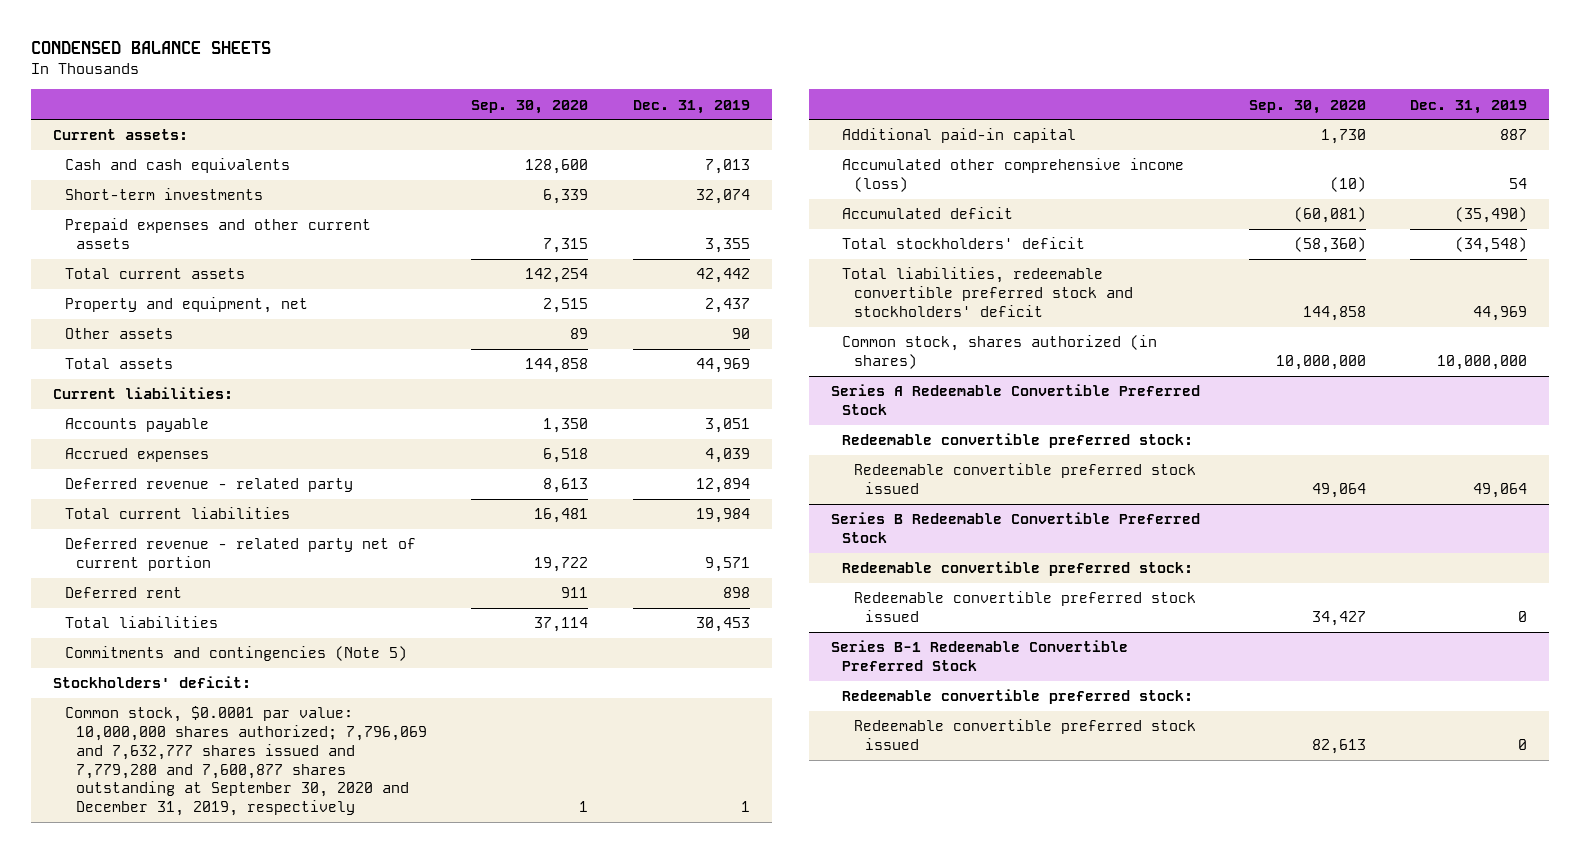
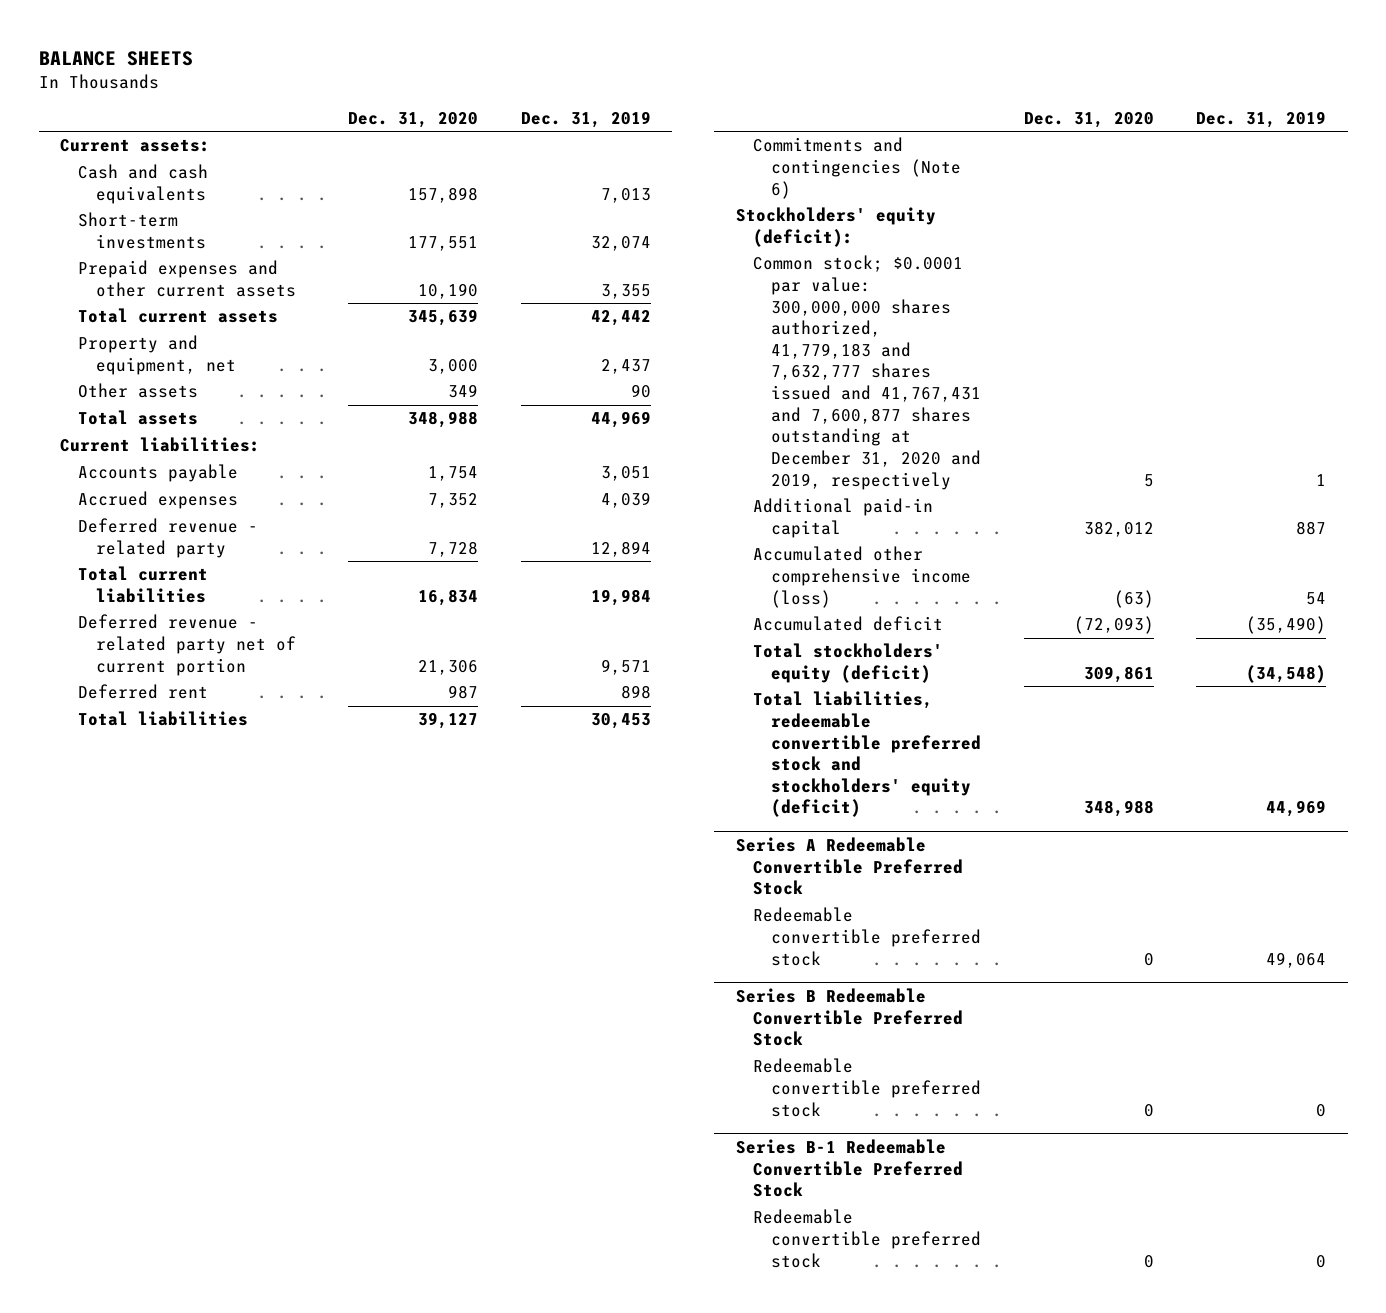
- CONDENSED BALANCE SHEETS
+ BALANCE SHEETS
- | Sep. 30, 2020 | Dec. 31, 2019
+ | Dec. 31, 2020 | Dec. 31, 2019
- Commitments and contingencies (Note 5)
- Stockholders' deficit:
- Common stock, $0.0001 par value: 10,000,000 shares authorized; 7,796,069 and 7,632,777 shares issued and 7,779,280 and 7,600,877 shares outstanding at September 30, 2020 and December 31, 2019, respectively | 1 | 1
+ Commitments and contingencies (Note 6)
+ Stockholders' equity (deficit):
+ Common stock; $0.0001 par value: 300,000,000 shares authorized, 41,779,183 and 7,632,777 shares issued and 41,767,431 and 7,600,877 shares outstanding at December 31, 2020 and 2019, respectively | 5 | 1
- Total stockholders' deficit | (58,360) | (34,548)
- Total liabilities, redeemable convertible preferred stock and stockholders' deficit | 144,858 | 44,969
- Common stock, shares authorized (in shares) | 10,000,000 | 10,000,000
+ Total stockholders' equity (deficit) | 309,861 | (34,548)
+ Total liabilities, redeemable convertible preferred stock and stockholders' equity (deficit) | 348,988 | 44,969
@ Series A Redeemable Convertible Preferred Stock
- Redeemable convertible preferred stock:
- Redeemable convertible preferred stock issued | 49,064 | 49,064
+ Redeemable convertible preferred stock | 0 | 49,064
@ Series B Redeemable Convertible Preferred Stock
- Redeemable convertible preferred stock:
- Redeemable convertible preferred stock issued | 34,427 | 0
+ Redeemable convertible preferred stock | 0 | 0
@ Series B-1 Redeemable Convertible Preferred Stock
- Redeemable convertible preferred stock:
- Redeemable convertible preferred stock issued | 82,613 | 0
+ Redeemable convertible preferred stock | 0 | 0

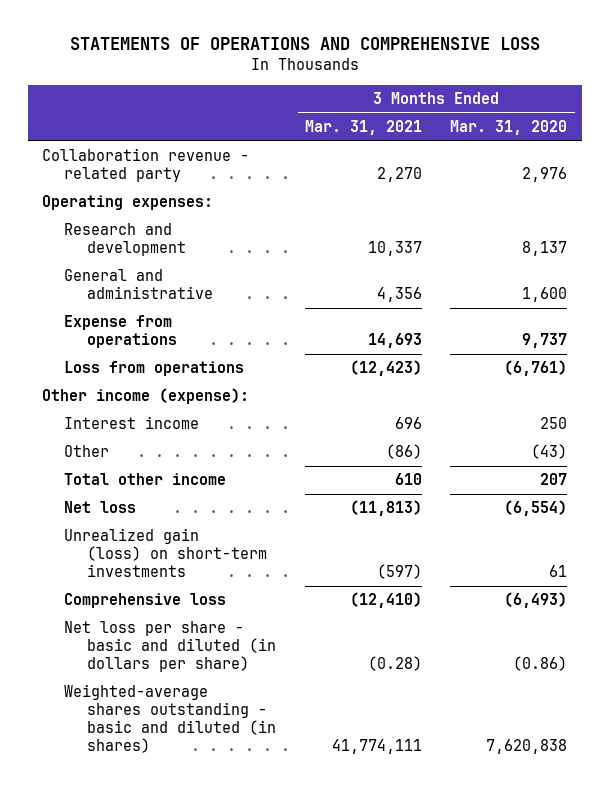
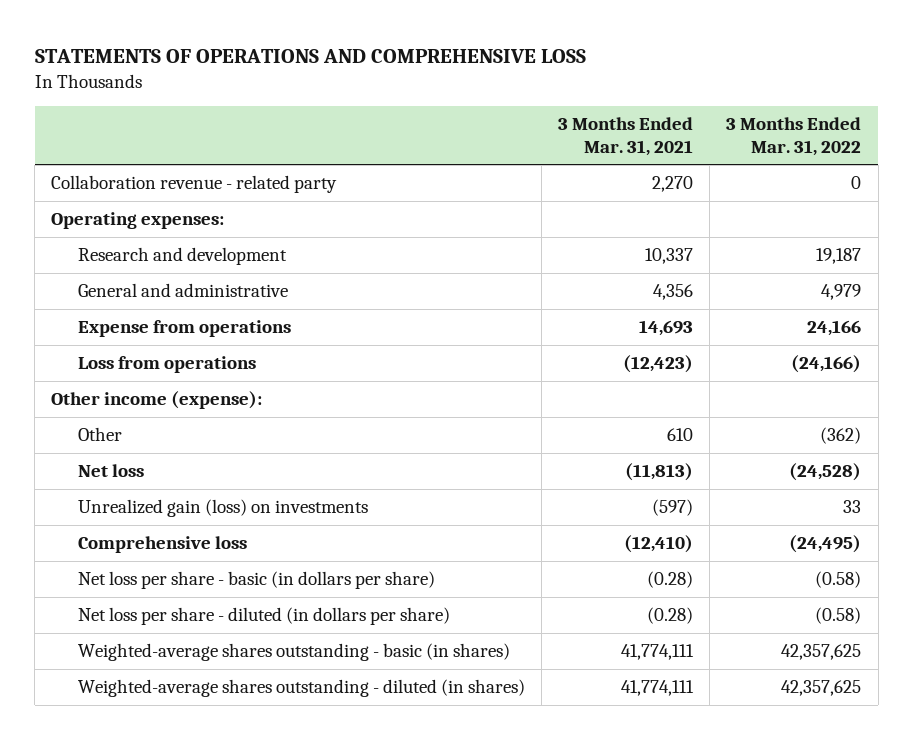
- | 3 Months Ended Mar. 31, 2021 | 3 Months Ended Mar. 31, 2020
+ | 3 Months Ended Mar. 31, 2021 | 3 Months Ended Mar. 31, 2022
- Interest income | 696 | 250
- Other | (86) | (43)
- Total other income | 610 | 207
+ Other | 610 | (362)
- Unrealized gain (loss) on short-term investments | (597) | 61
+ Unrealized gain (loss) on investments | (597) | 33
- Net loss per share - basic and diluted (in dollars per share) | (0.28) | (0.86)
- Weighted-average shares outstanding - basic and diluted (in shares) | 41,774,111 | 7,620,838
+ Net loss per share - basic (in dollars per share) | (0.28) | (0.58)
+ Net loss per share - diluted (in dollars per share) | (0.28) | (0.58)
+ Weighted-average shares outstanding - basic (in shares) | 41,774,111 | 42,357,625
+ Weighted-average shares outstanding - diluted (in shares) | 41,774,111 | 42,357,625

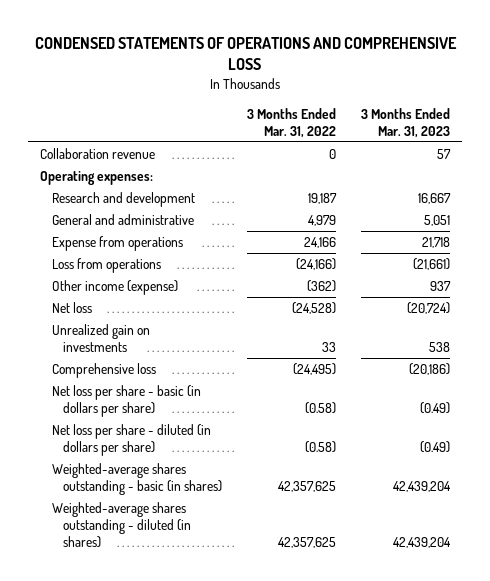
- STATEMENTS OF OPERATIONS AND COMPREHENSIVE LOSS
+ CONDENSED STATEMENTS OF OPERATIONS AND COMPREHENSIVE LOSS
- | 3 Months Ended Mar. 31, 2021 | 3 Months Ended Mar. 31, 2022
+ | 3 Months Ended Mar. 31, 2022 | 3 Months Ended Mar. 31, 2023
- Collaboration revenue - related party | 2,270 | 0
+ Collaboration revenue | 0 | 57
- Other income (expense):
- Other | 610 | (362)
+ Other income (expense) | (362) | 937
- Unrealized gain (loss) on investments | (597) | 33
+ Unrealized gain on investments | 33 | 538

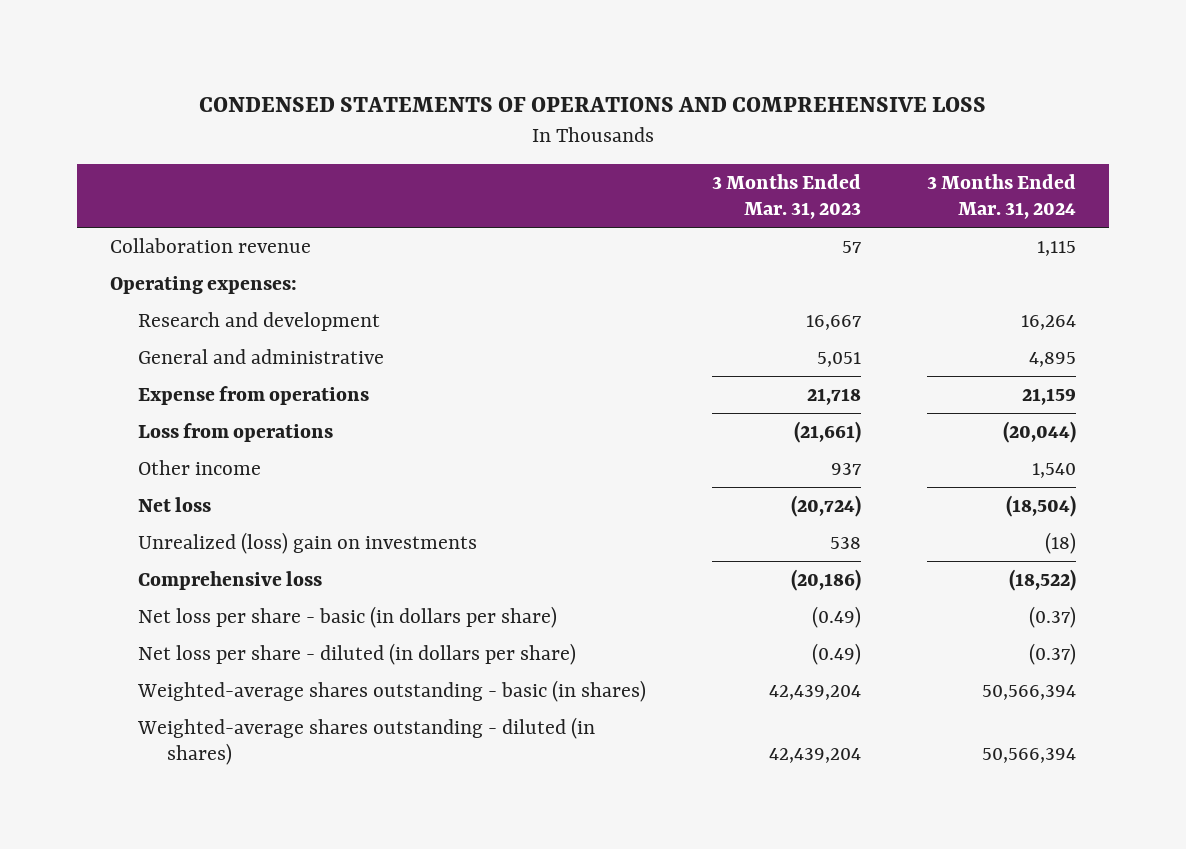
- | 3 Months Ended Mar. 31, 2022 | 3 Months Ended Mar. 31, 2023
+ | 3 Months Ended Mar. 31, 2023 | 3 Months Ended Mar. 31, 2024
- Other income (expense) | (362) | 937
+ Other income | 937 | 1,540
- Unrealized gain on investments | 33 | 538
+ Unrealized (loss) gain on investments | 538 | (18)

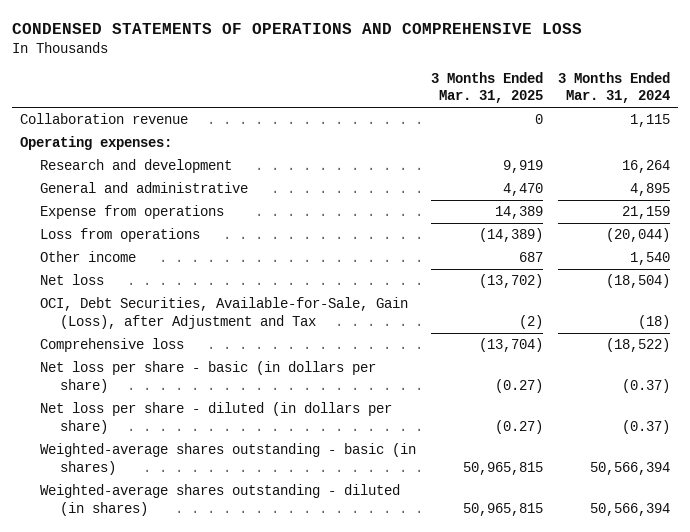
- | 3 Months Ended Mar. 31, 2023 | 3 Months Ended Mar. 31, 2024
+ | 3 Months Ended Mar. 31, 2025 | 3 Months Ended Mar. 31, 2024
- Unrealized (loss) gain on investments | 538 | (18)
+ OCI, Debt Securities, Available-for-Sale, Gain (Loss), after Adjustment and Tax | (2) | (18)

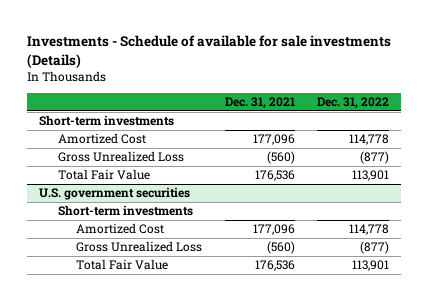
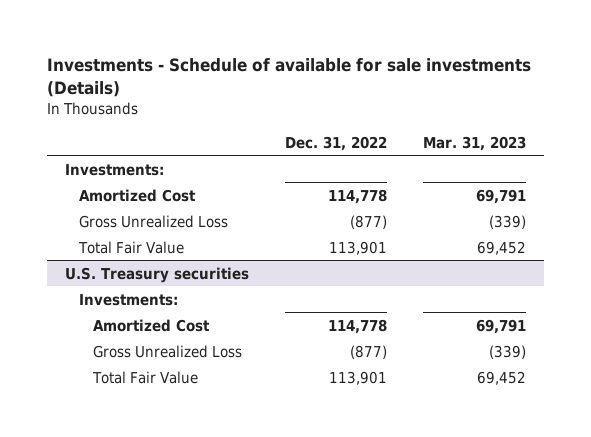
- | Dec. 31, 2021 | Dec. 31, 2022
+ | Dec. 31, 2022 | Mar. 31, 2023
- Short-term investments
+ Investments:
- U.S. government securities
- Short-term investments
+ U.S. Treasury securities
+ Investments:

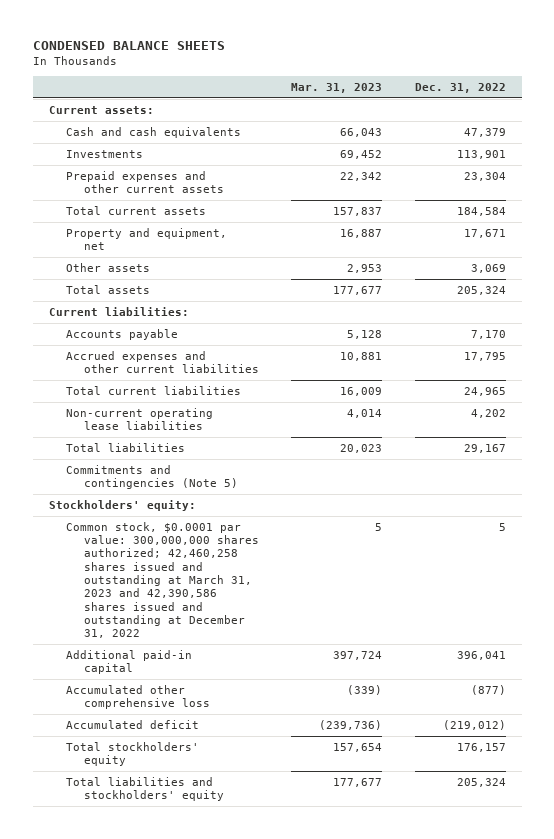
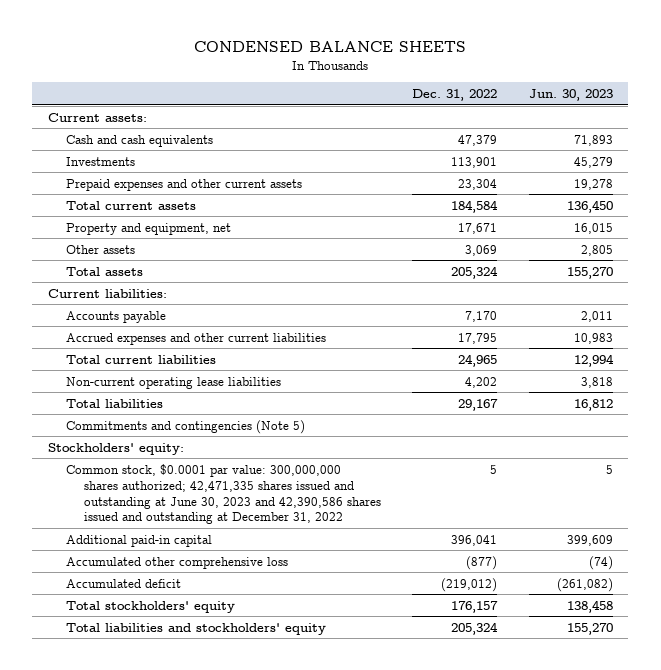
- | Mar. 31, 2023 | Dec. 31, 2022
+ | Dec. 31, 2022 | Jun. 30, 2023
- Common stock, $0.0001 par value: 300,000,000 shares authorized; 42,460,258 shares issued and outstanding at March 31, 2023 and 42,390,586 shares issued and outstanding at December 31, 2022 | 5 | 5
+ Common stock, $0.0001 par value: 300,000,000 shares authorized; 42,471,335 shares issued and outstanding at June 30, 2023 and 42,390,586 shares issued and outstanding at December 31, 2022 | 5 | 5

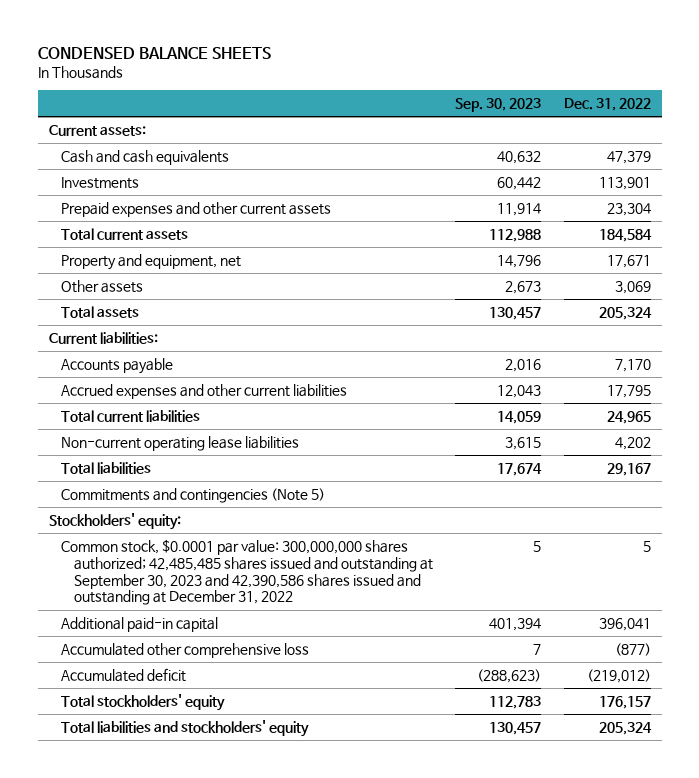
- | Dec. 31, 2022 | Jun. 30, 2023
+ | Sep. 30, 2023 | Dec. 31, 2022
- Common stock, $0.0001 par value: 300,000,000 shares authorized; 42,471,335 shares issued and outstanding at June 30, 2023 and 42,390,586 shares issued and outstanding at December 31, 2022 | 5 | 5
+ Common stock, $0.0001 par value: 300,000,000 shares authorized; 42,485,485 shares issued and outstanding at September 30, 2023 and 42,390,586 shares issued and outstanding at December 31, 2022 | 5 | 5

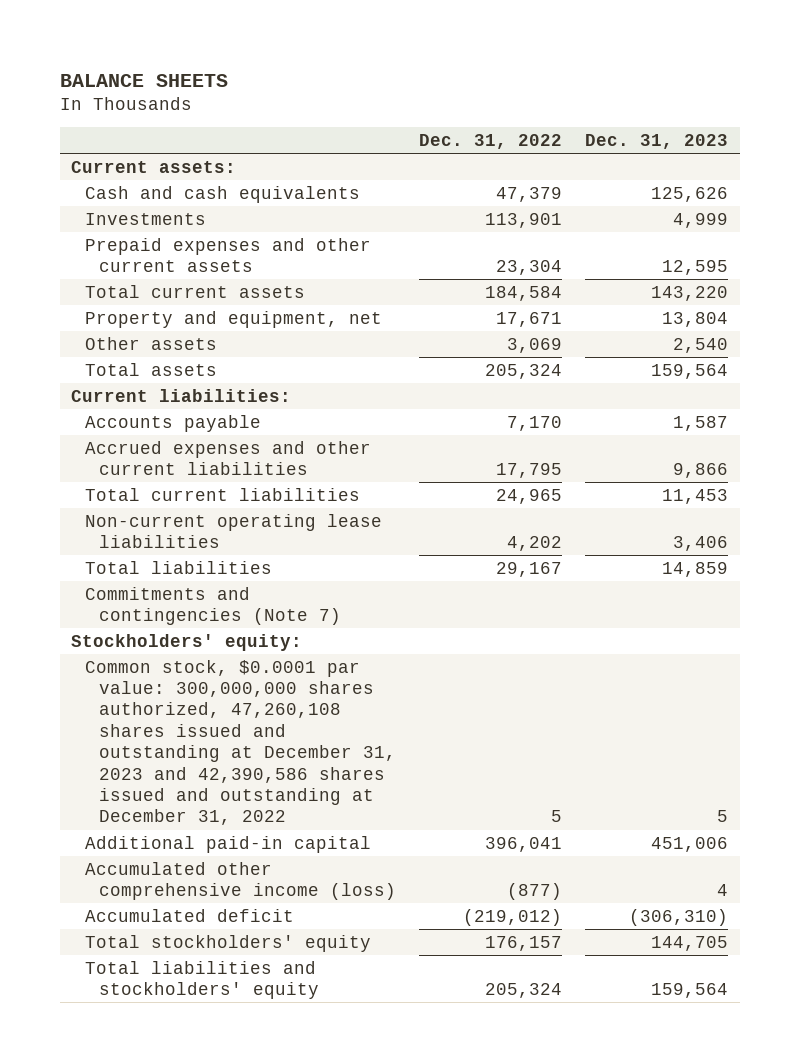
- CONDENSED BALANCE SHEETS
+ BALANCE SHEETS
- | Sep. 30, 2023 | Dec. 31, 2022
+ | Dec. 31, 2022 | Dec. 31, 2023
- Commitments and contingencies (Note 5)
+ Commitments and contingencies (Note 7)
- Common stock, $0.0001 par value: 300,000,000 shares authorized; 42,485,485 shares issued and outstanding at September 30, 2023 and 42,390,586 shares issued and outstanding at December 31, 2022 | 5 | 5
+ Common stock, $0.0001 par value: 300,000,000 shares authorized, 47,260,108 shares issued and outstanding at December 31, 2023 and 42,390,586 shares issued and outstanding at December 31, 2022 | 5 | 5
- Accumulated other comprehensive loss | 7 | (877)
+ Accumulated other comprehensive income (loss) | (877) | 4

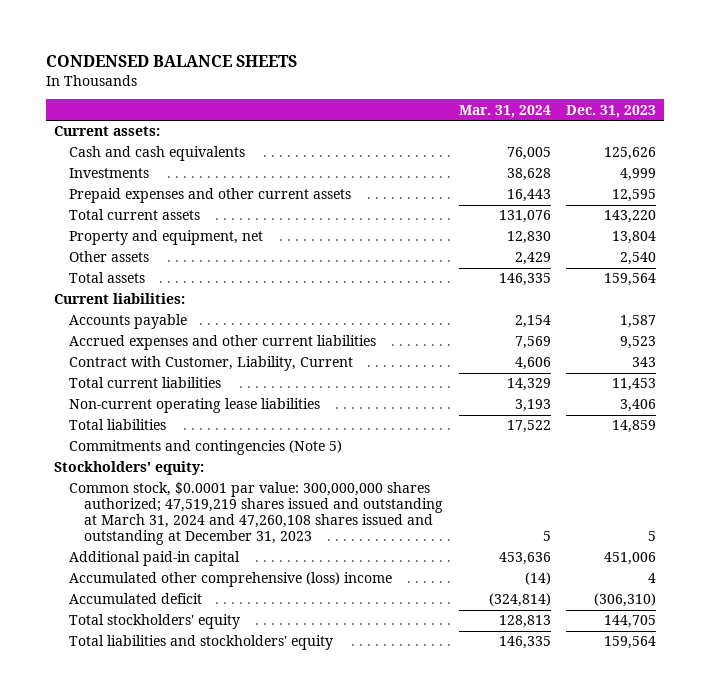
- BALANCE SHEETS
+ CONDENSED BALANCE SHEETS
- | Dec. 31, 2022 | Dec. 31, 2023
+ | Mar. 31, 2024 | Dec. 31, 2023
- Accrued expenses and other current liabilities | 17,795 | 9,866
+ Accrued expenses and other current liabilities | 7,569 | 9,523
+ Contract with Customer, Liability, Current | 4,606 | 343
- Commitments and contingencies (Note 7)
+ Commitments and contingencies (Note 5)
- Common stock, $0.0001 par value: 300,000,000 shares authorized, 47,260,108 shares issued and outstanding at December 31, 2023 and 42,390,586 shares issued and outstanding at December 31, 2022 | 5 | 5
+ Common stock, $0.0001 par value: 300,000,000 shares authorized; 47,519,219 shares issued and outstanding at March 31, 2024 and 47,260,108 shares issued and outstanding at December 31, 2023 | 5 | 5
- Accumulated other comprehensive income (loss) | (877) | 4
+ Accumulated other comprehensive (loss) income | (14) | 4

